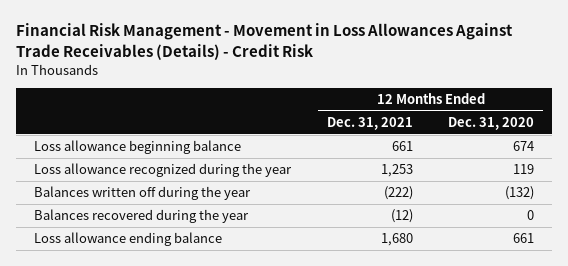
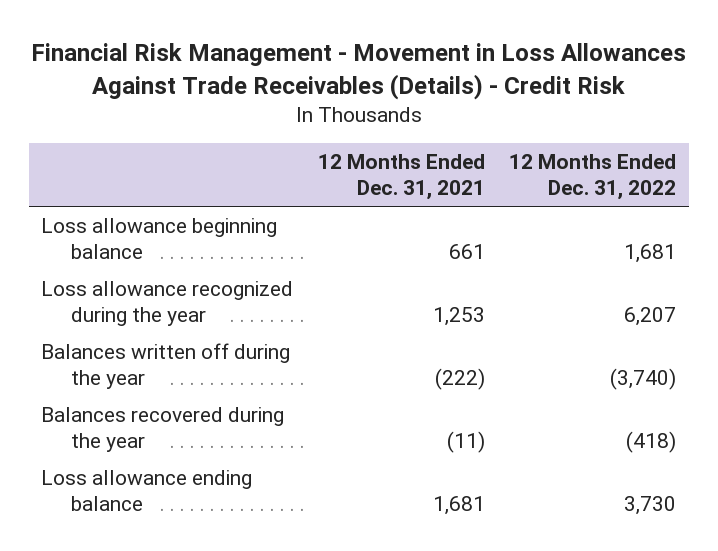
- | 12 Months Ended Dec. 31, 2021 | 12 Months Ended Dec. 31, 2020
+ | 12 Months Ended Dec. 31, 2021 | 12 Months Ended Dec. 31, 2022
- Balances recovered during the year | (12) | 0
- Loss allowance ending balance | 1,680 | 661
+ Balances recovered during the year | (11) | (418)
+ Loss allowance ending balance | 1,681 | 3,730

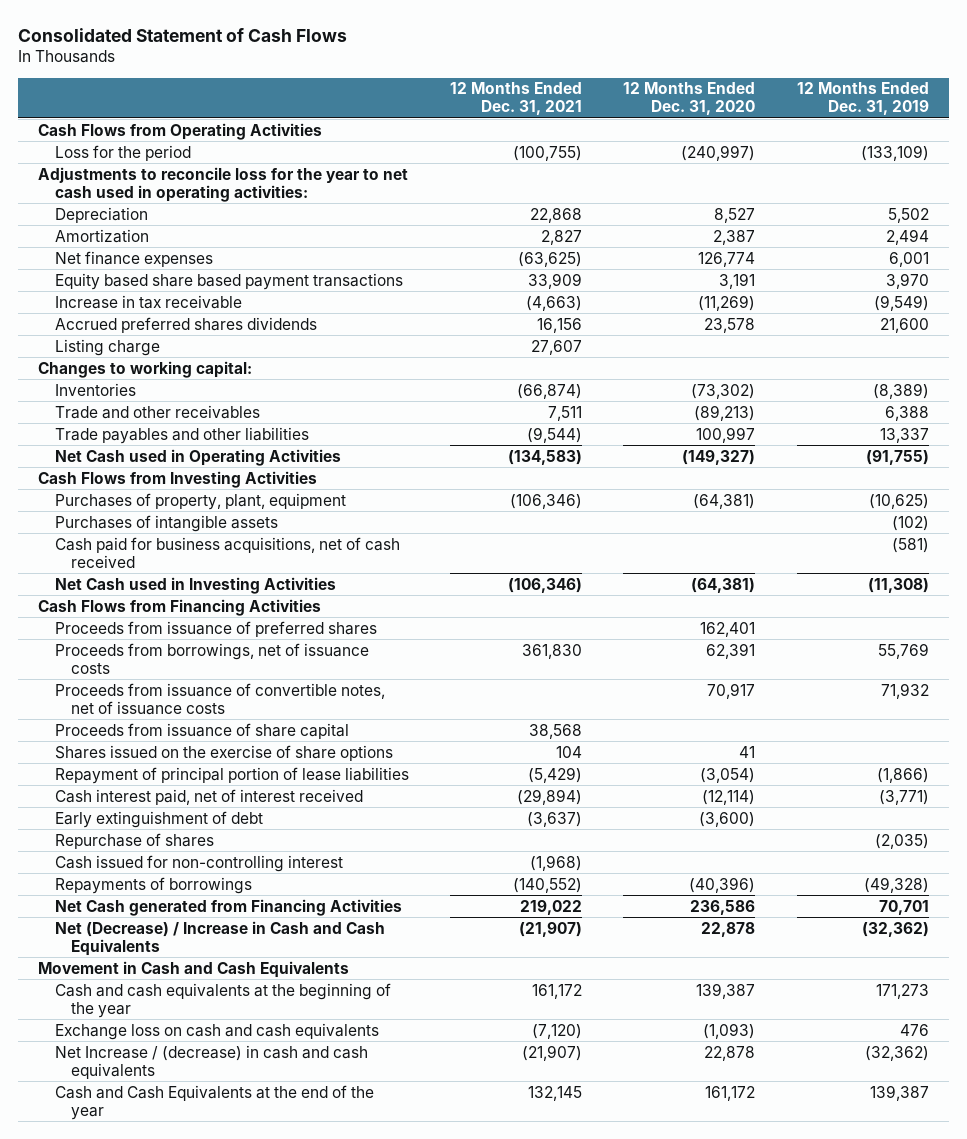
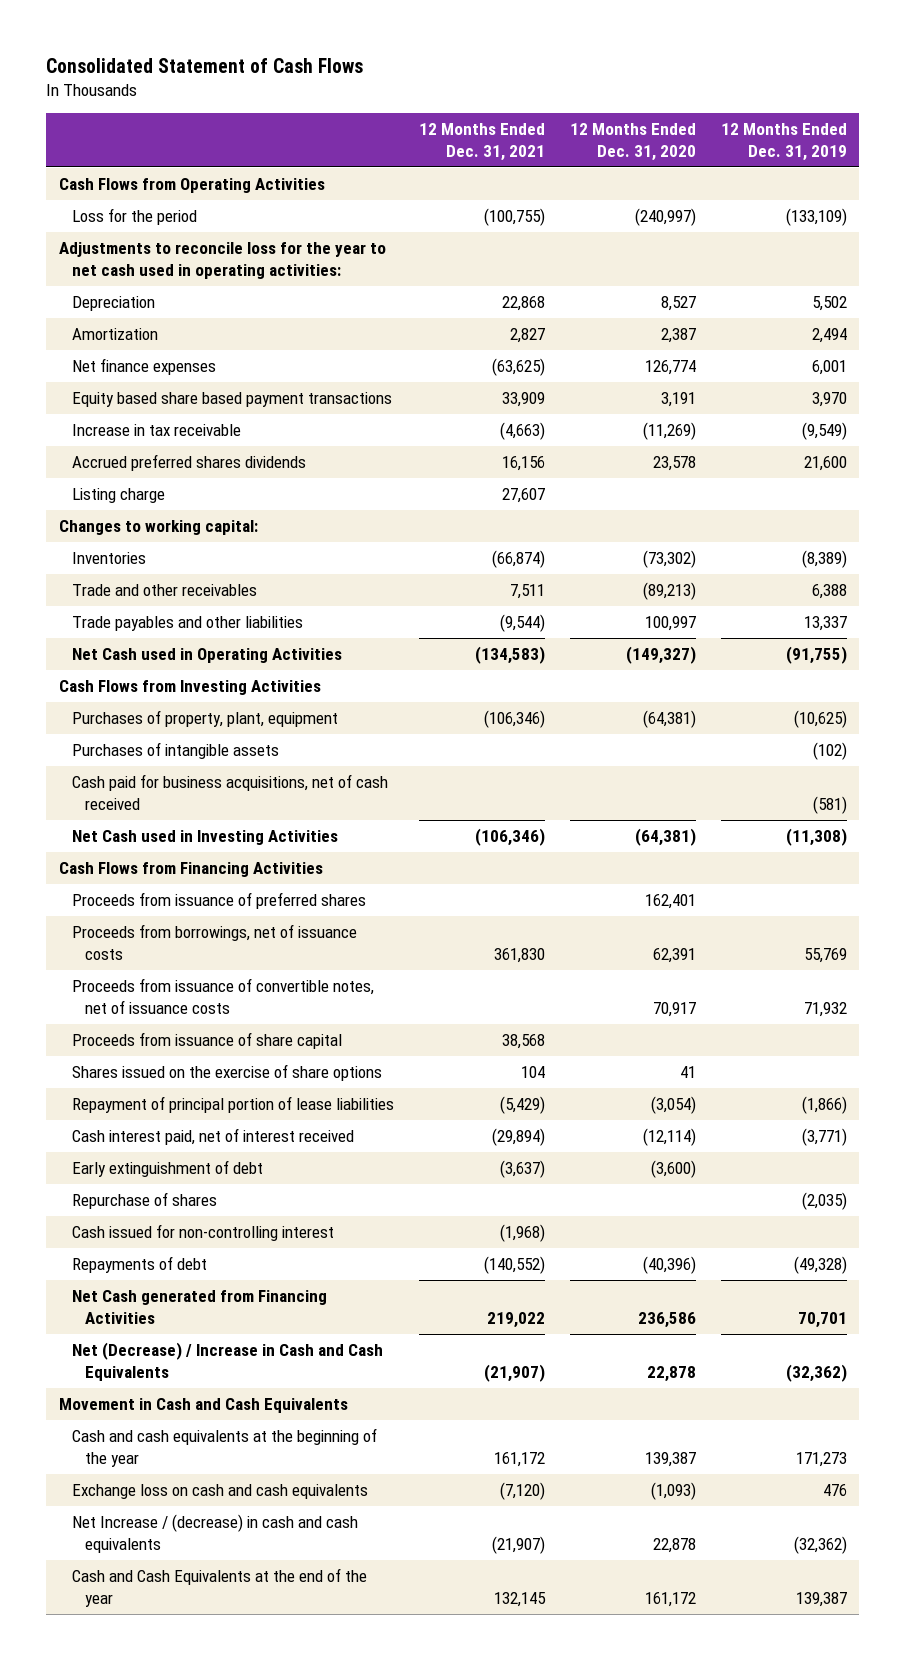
- Repayments of borrowings | (140,552) | (40,396) | (49,328)
+ Repayments of debt | (140,552) | (40,396) | (49,328)

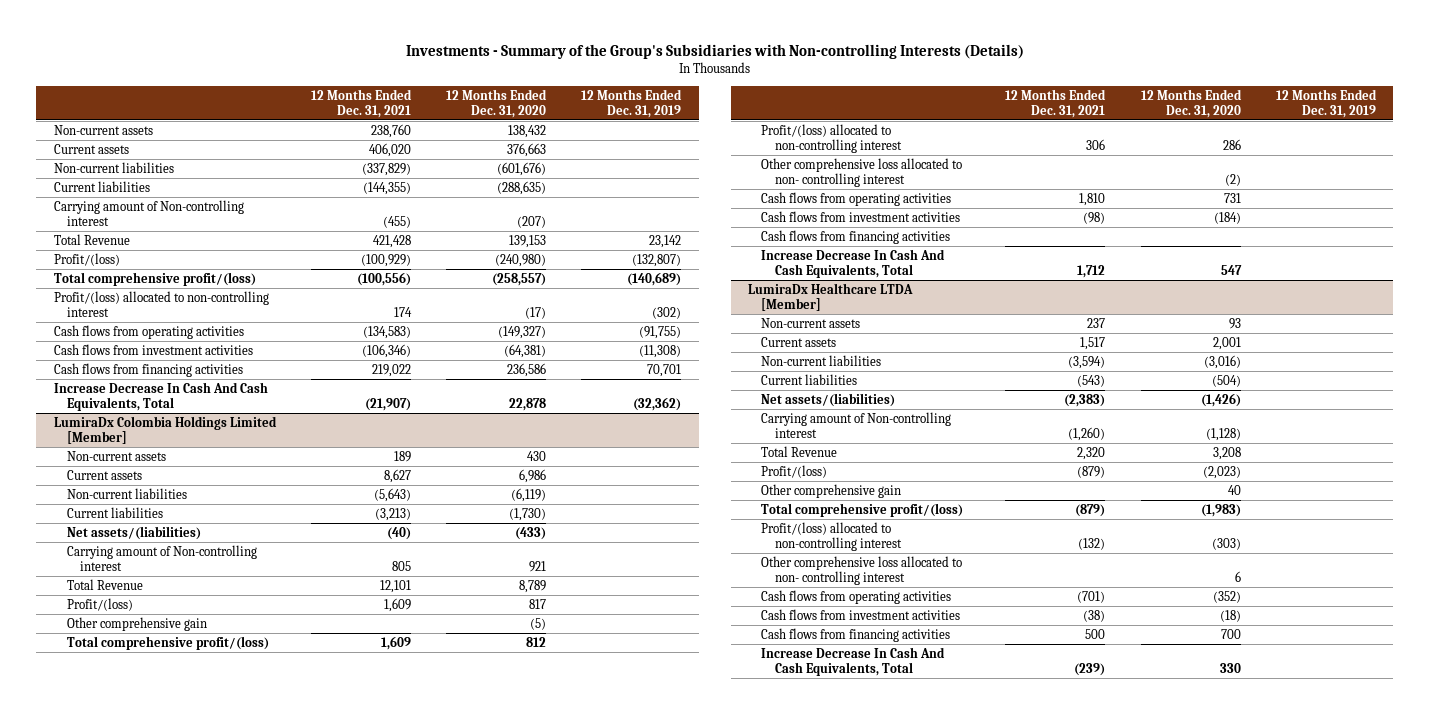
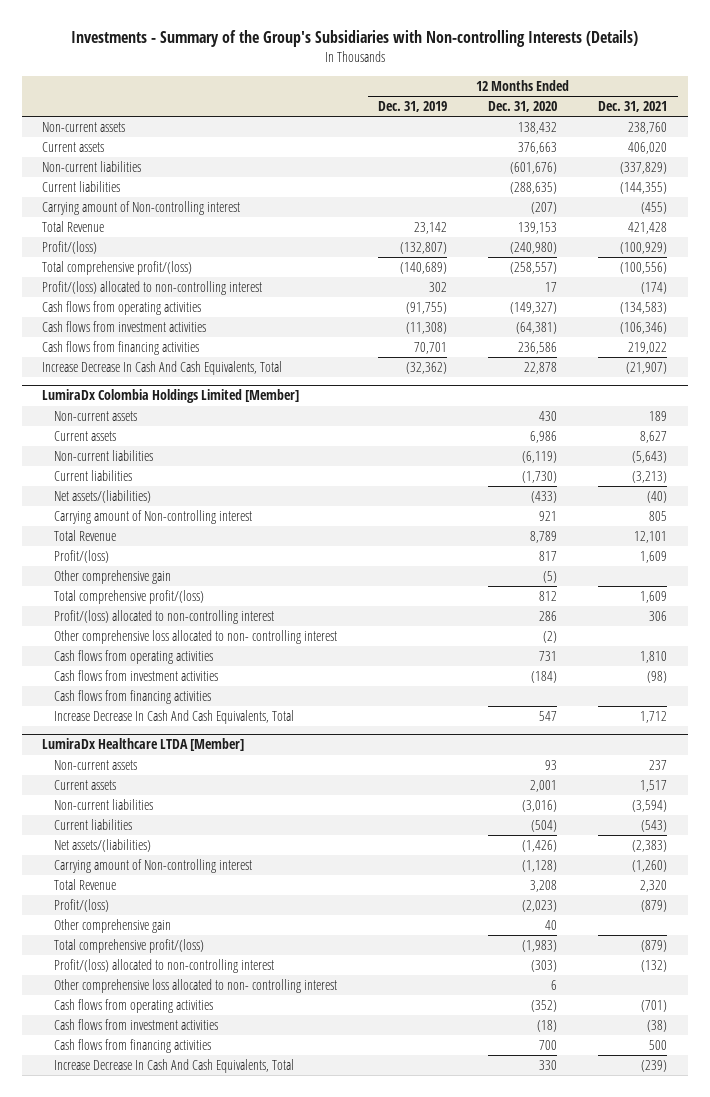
- | 12 Months Ended Dec. 31, 2021 | 12 Months Ended Dec. 31, 2020 | 12 Months Ended Dec. 31, 2019
+ | 12 Months Ended Dec. 31, 2019 | 12 Months Ended Dec. 31, 2020 | 12 Months Ended Dec. 31, 2021
- Profit/(loss) allocated to non-controlling interest | 174 | (17) | (302)
+ Profit/(loss) allocated to non-controlling interest | 302 | 17 | (174)

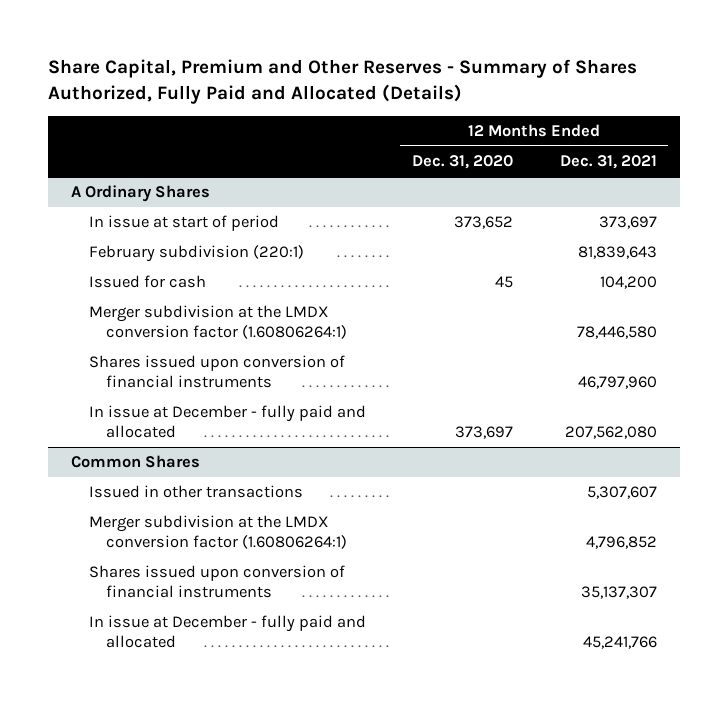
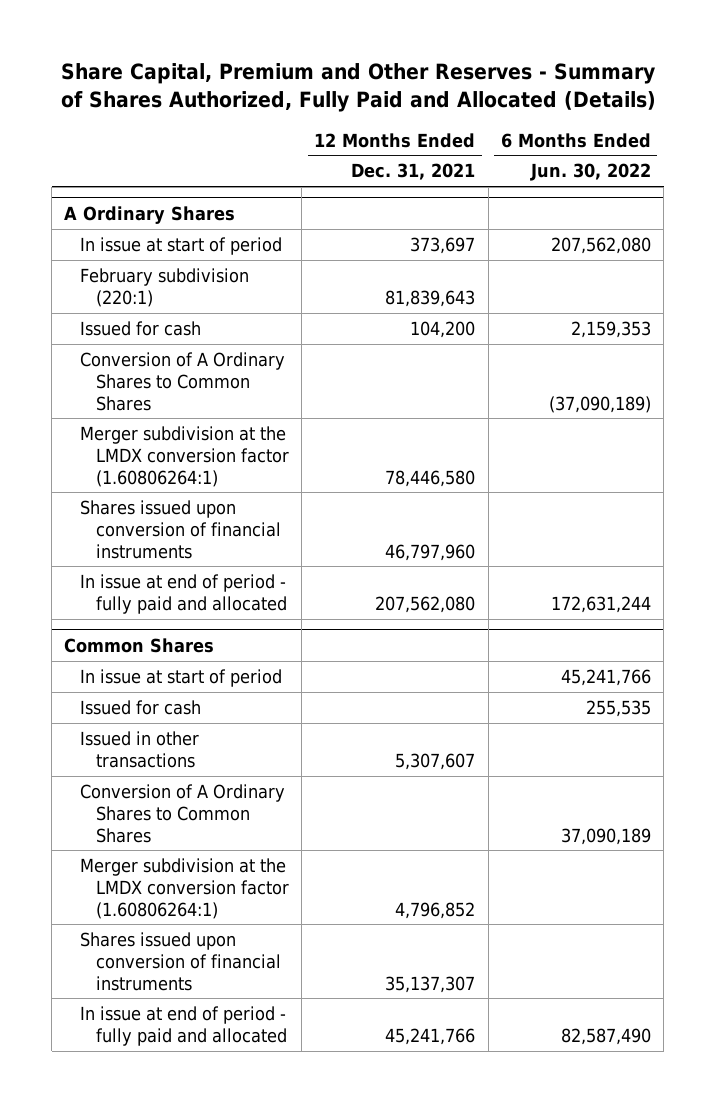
- | 12 Months Ended Dec. 31, 2020 | 12 Months Ended Dec. 31, 2021
+ | 12 Months Ended Dec. 31, 2021 | 6 Months Ended Jun. 30, 2022
@ A Ordinary Shares
+ Conversion of A Ordinary Shares to Common Shares | | (37,090,189)
- In issue at December - fully paid and allocated | 373,697 | 207,562,080
+ In issue at end of period - fully paid and allocated | 207,562,080 | 172,631,244
@ Common Shares
+ In issue at start of period | | 45,241,766
+ Issued for cash | | 255,535
+ Conversion of A Ordinary Shares to Common Shares | | 37,090,189
- In issue at December - fully paid and allocated | | 45,241,766
+ In issue at end of period - fully paid and allocated | 45,241,766 | 82,587,490

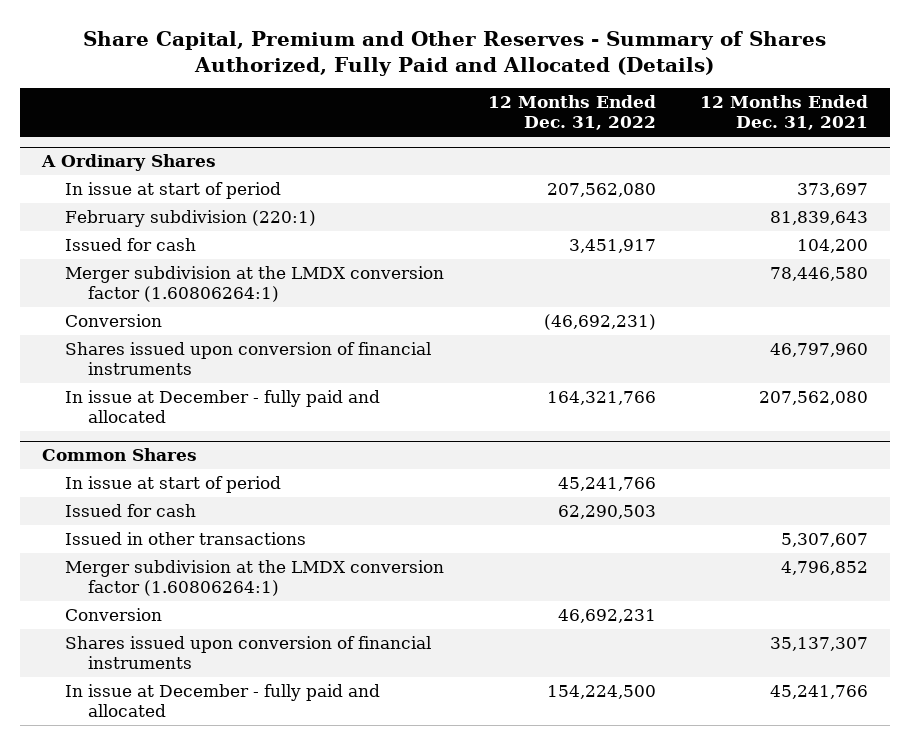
- | 12 Months Ended Dec. 31, 2021 | 6 Months Ended Jun. 30, 2022
+ | 12 Months Ended Dec. 31, 2022 | 12 Months Ended Dec. 31, 2021
@ A Ordinary Shares
- Conversion of A Ordinary Shares to Common Shares | | (37,090,189)
+ Conversion | (46,692,231) |
- In issue at end of period - fully paid and allocated | 207,562,080 | 172,631,244
+ In issue at December - fully paid and allocated | 164,321,766 | 207,562,080
@ Common Shares
- Conversion of A Ordinary Shares to Common Shares | | 37,090,189
+ Conversion | 46,692,231 |
- In issue at end of period - fully paid and allocated | 45,241,766 | 82,587,490
+ In issue at December - fully paid and allocated | 154,224,500 | 45,241,766

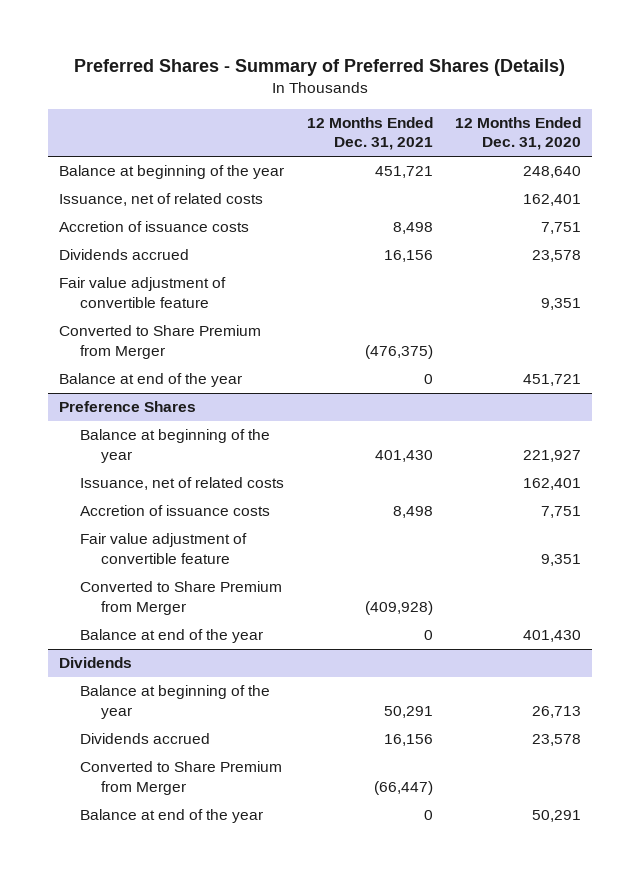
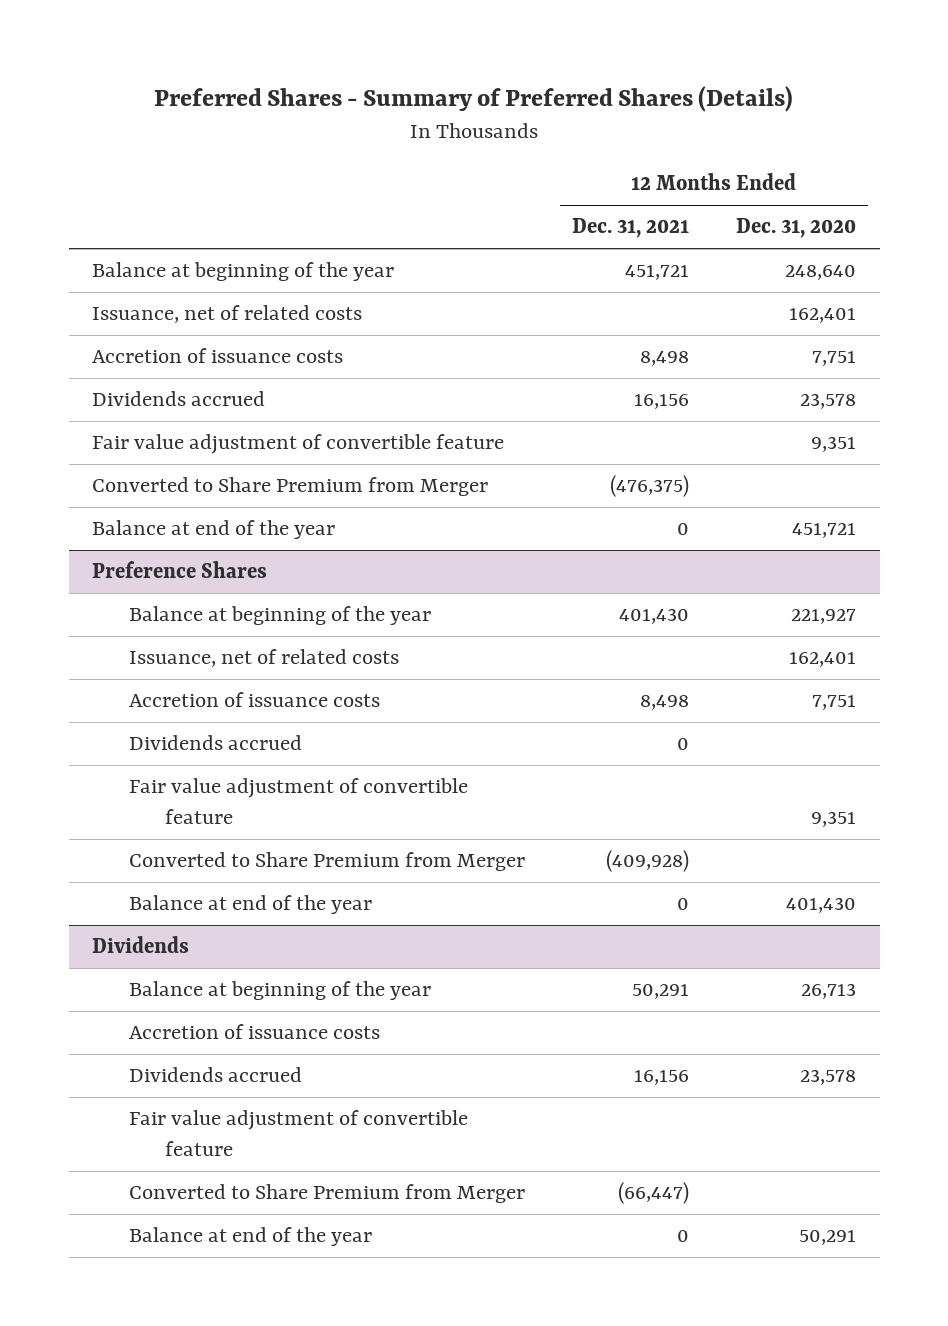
@ Preference Shares
+ Dividends accrued | 0 |
@ Dividends
+ Accretion of issuance costs
+ Fair value adjustment of convertible feature

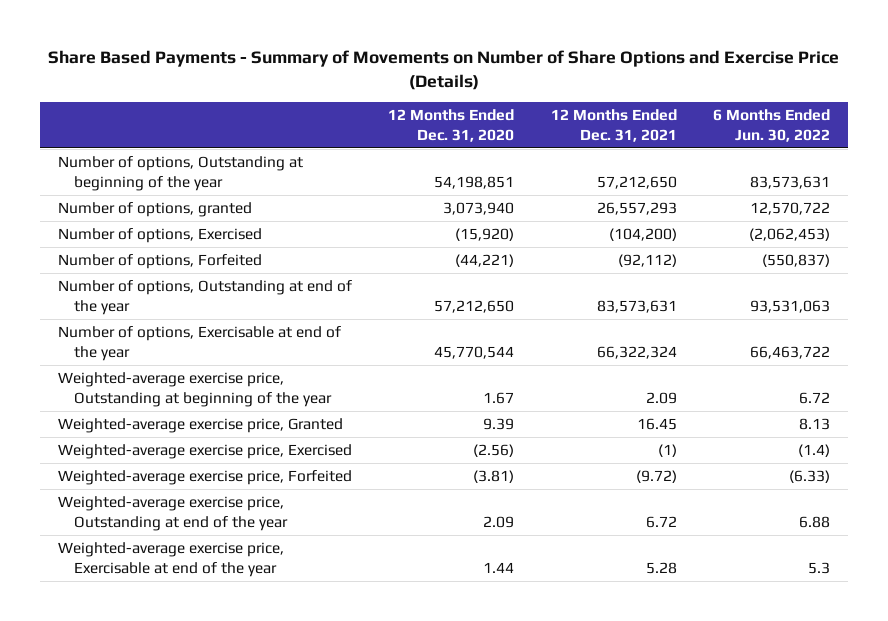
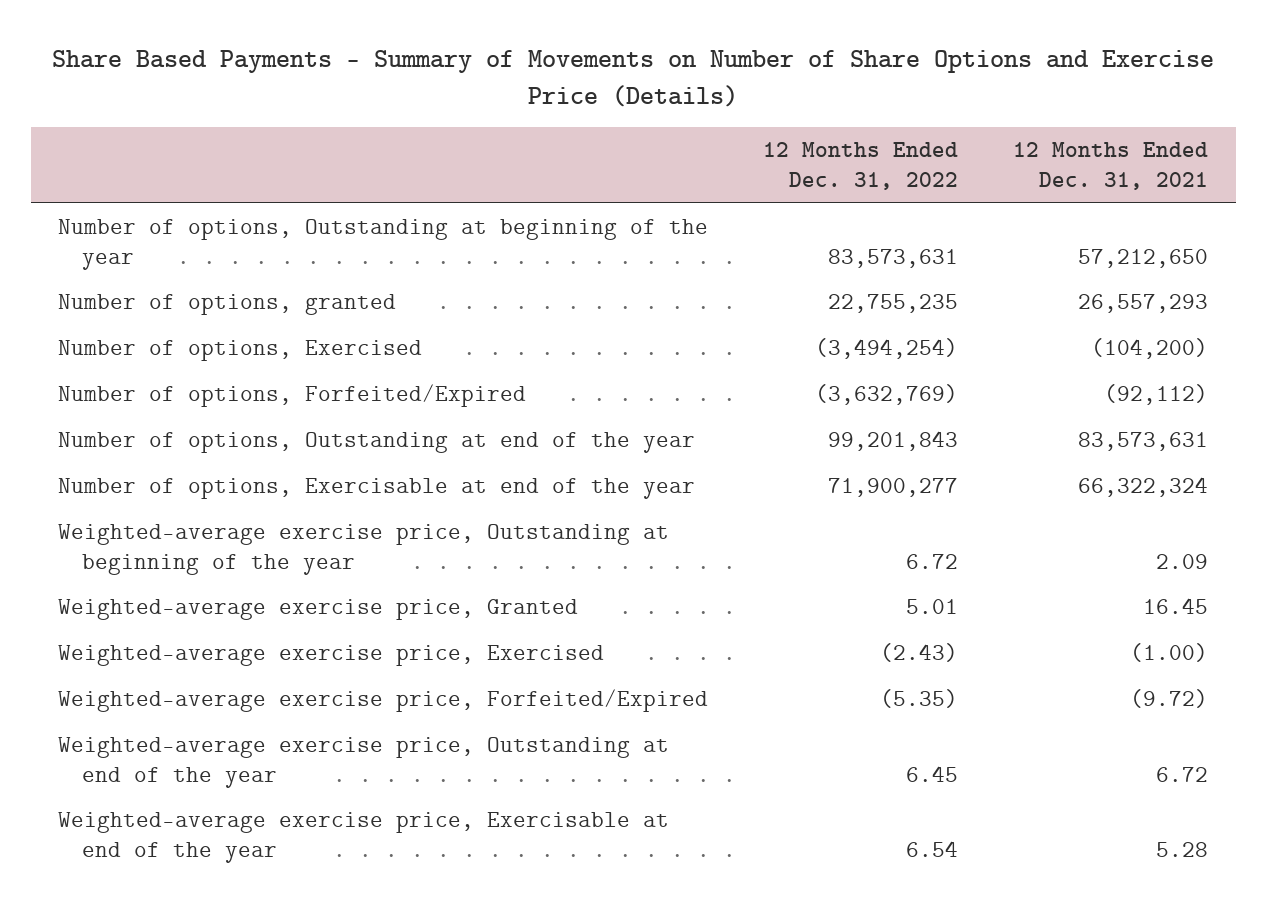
- | 12 Months Ended Dec. 31, 2020 | 12 Months Ended Dec. 31, 2021 | 6 Months Ended Jun. 30, 2022
+ | 12 Months Ended Dec. 31, 2022 | 12 Months Ended Dec. 31, 2021
- Number of options, Forfeited | (44,221) | (92,112) | (550,837)
+ Number of options, Forfeited/Expired | (3,632,769) | (92,112)
- Weighted-average exercise price, Exercised | (2.56) | (1) | (1.4)
- Weighted-average exercise price, Forfeited | (3.81) | (9.72) | (6.33)
+ Weighted-average exercise price, Exercised | (2.43) | (1.00)
+ Weighted-average exercise price, Forfeited/Expired | (5.35) | (9.72)

